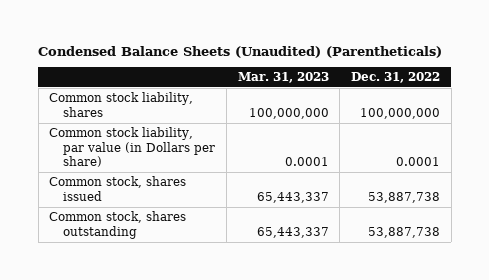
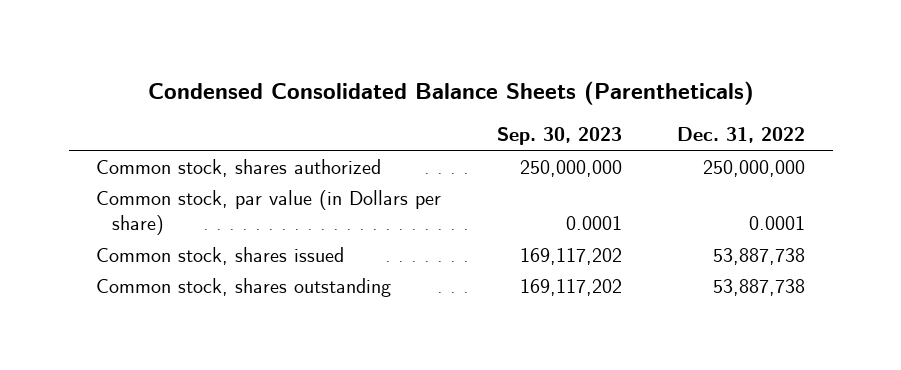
- Condensed Balance Sheets (Unaudited) (Parentheticals)
+ Condensed Consolidated Balance Sheets (Parentheticals)
- | Mar. 31, 2023 | Dec. 31, 2022
+ | Sep. 30, 2023 | Dec. 31, 2022
- Common stock liability, shares | 100,000,000 | 100,000,000
- Common stock liability, par value (in Dollars per share) | 0.0001 | 0.0001
+ Common stock, shares authorized | 250,000,000 | 250,000,000
+ Common stock, par value (in Dollars per share) | 0.0001 | 0.0001

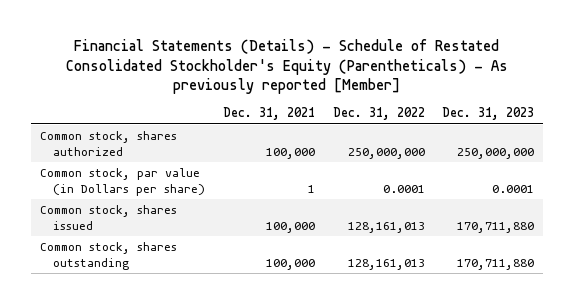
- Condensed Consolidated Balance Sheets (Parentheticals)
+ Financial Statements (Details) - Schedule of Restated Consolidated Stockholder's Equity (Parentheticals) - As previously reported [Member]
- | Sep. 30, 2023 | Dec. 31, 2022
+ | Dec. 31, 2021 | Dec. 31, 2022 | Dec. 31, 2023
- Common stock, shares issued | 169,117,202 | 53,887,738
- Common stock, shares outstanding | 169,117,202 | 53,887,738
+ Common stock, shares issued | 100,000 | 128,161,013 | 170,711,880
+ Common stock, shares outstanding | 100,000 | 128,161,013 | 170,711,880

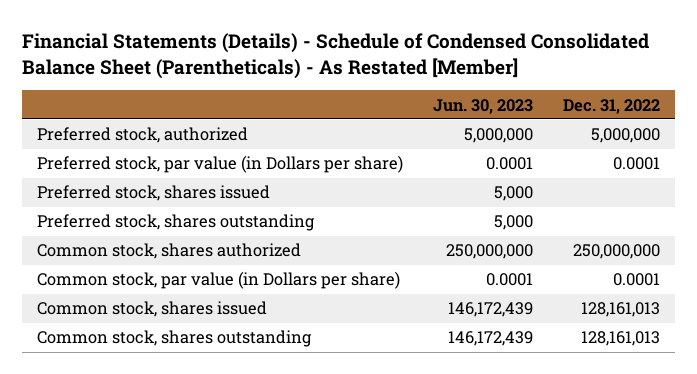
- Financial Statements (Details) - Schedule of Restated Consolidated Stockholder's Equity (Parentheticals) - As previously reported [Member]
+ Financial Statements (Details) - Schedule of Condensed Consolidated Balance Sheet (Parentheticals) - As Restated [Member]
- | Dec. 31, 2021 | Dec. 31, 2022 | Dec. 31, 2023
+ | Jun. 30, 2023 | Dec. 31, 2022
+ Preferred stock, authorized | 5,000,000 | 5,000,000
+ Preferred stock, par value (in Dollars per share) | 0.0001 | 0.0001
+ Preferred stock, shares issued | 5,000 |
+ Preferred stock, shares outstanding | 5,000 |

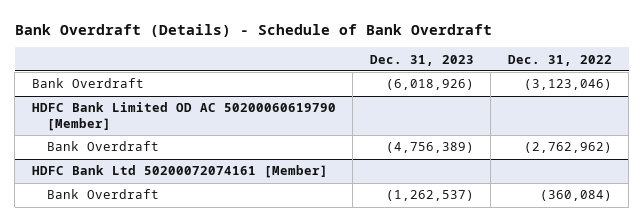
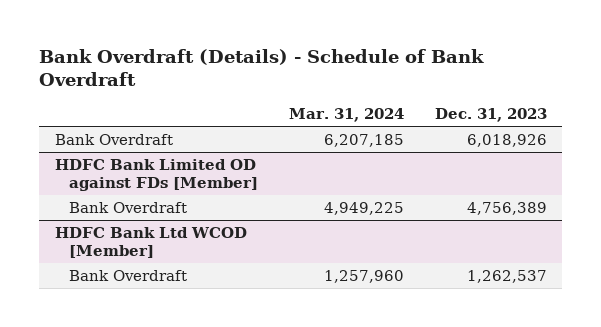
- | Dec. 31, 2023 | Dec. 31, 2022
+ | Mar. 31, 2024 | Dec. 31, 2023
- Bank Overdraft | (6,018,926) | (3,123,046)
- HDFC Bank Limited OD AC 50200060619790 [Member]
- Bank Overdraft | (4,756,389) | (2,762,962)
- HDFC Bank Ltd 50200072074161 [Member]
- Bank Overdraft | (1,262,537) | (360,084)
+ Bank Overdraft | 6,207,185 | 6,018,926
+ HDFC Bank Limited OD against FDs [Member]
+ Bank Overdraft | 4,949,225 | 4,756,389
+ HDFC Bank Ltd WCOD [Member]
+ Bank Overdraft | 1,257,960 | 1,262,537

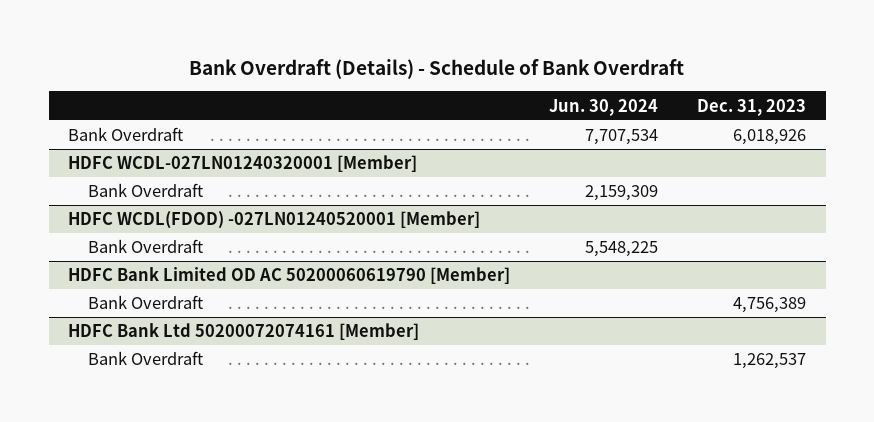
- | Mar. 31, 2024 | Dec. 31, 2023
+ | Jun. 30, 2024 | Dec. 31, 2023
- HDFC Bank Limited OD against FDs [Member]
+ HDFC WCDL-027LN01240320001 [Member]
+ Bank Overdraft | 2,159,309 |
+ HDFC WCDL(FDOD) -027LN01240520001 [Member]
+ Bank Overdraft | 5,548,225 |
+ HDFC Bank Limited OD AC 50200060619790 [Member]
- HDFC Bank Ltd WCOD [Member]
+ HDFC Bank Ltd 50200072074161 [Member]

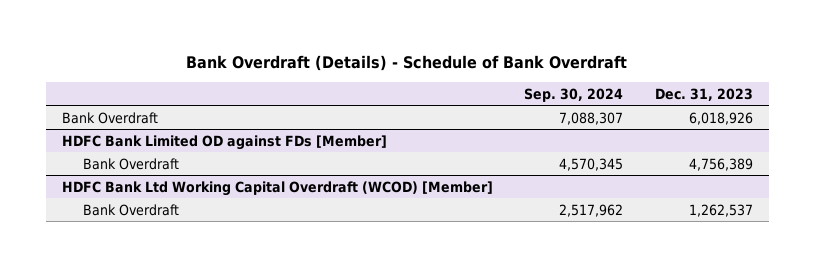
- | Jun. 30, 2024 | Dec. 31, 2023
+ | Sep. 30, 2024 | Dec. 31, 2023
- HDFC WCDL-027LN01240320001 [Member]
- Bank Overdraft | 2,159,309 |
- HDFC WCDL(FDOD) -027LN01240520001 [Member]
- Bank Overdraft | 5,548,225 |
- HDFC Bank Limited OD AC 50200060619790 [Member]
+ HDFC Bank Limited OD against FDs [Member]
- HDFC Bank Ltd 50200072074161 [Member]
+ HDFC Bank Ltd Working Capital Overdraft (WCOD) [Member]

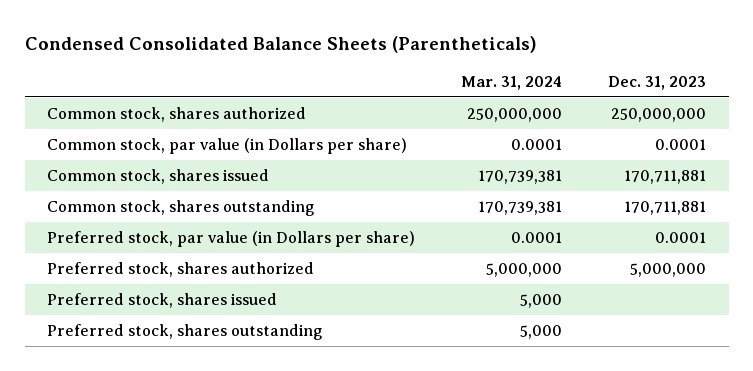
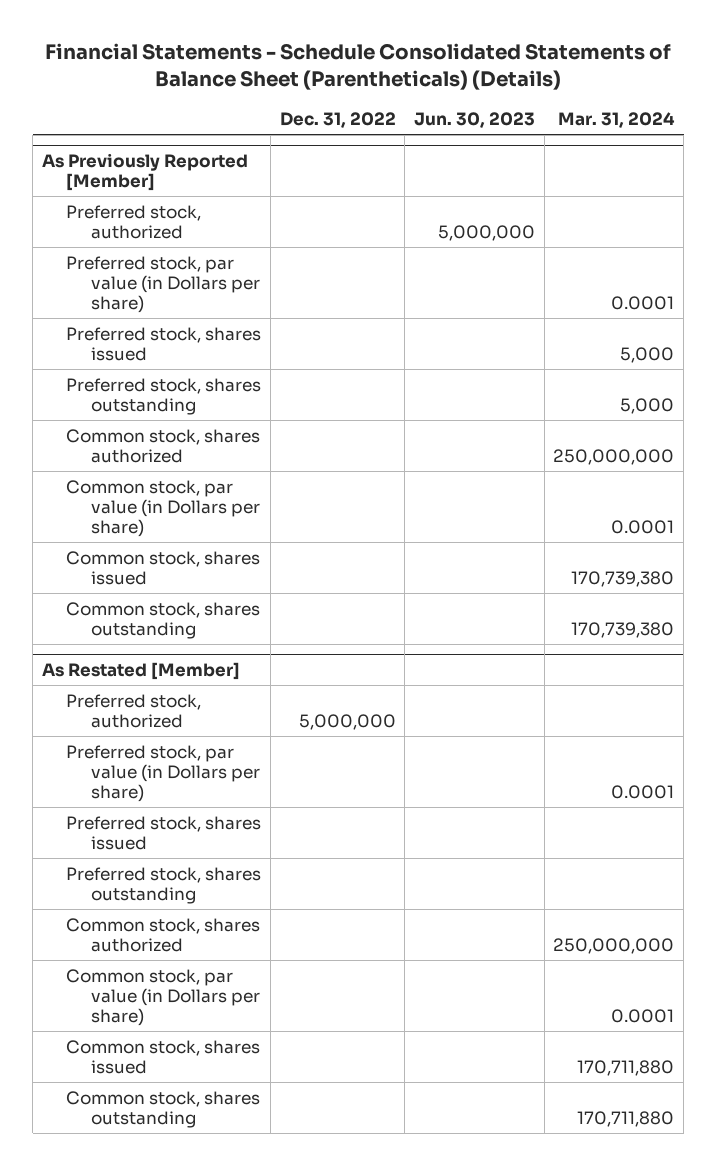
- Condensed Consolidated Balance Sheets (Parentheticals)
+ Financial Statements - Schedule Consolidated Statements of Balance Sheet (Parentheticals) (Details)
- | Mar. 31, 2024 | Dec. 31, 2023
+ | Dec. 31, 2022 | Jun. 30, 2023 | Mar. 31, 2024
- Common stock, shares authorized | 250,000,000 | 250,000,000
- Common stock, par value (in Dollars per share) | 0.0001 | 0.0001
- Common stock, shares issued | 170,739,381 | 170,711,881
- Common stock, shares outstanding | 170,739,381 | 170,711,881
+ As Previously Reported [Member]
+ Preferred stock, authorized | | 5,000,000 |
- Preferred stock, shares authorized | 5,000,000 | 5,000,000
+ Common stock, shares authorized | | | 250,000,000
+ Common stock, par value (in Dollars per share) | | | 0.0001
+ Common stock, shares issued | | | 170,739,380
+ Common stock, shares outstanding | | | 170,739,380
+ As Restated [Member]
+ Preferred stock, authorized | 5,000,000 | |
+ Preferred stock, par value (in Dollars per share) | | | 0.0001
+ Preferred stock, shares issued
+ Preferred stock, shares outstanding
+ Common stock, shares authorized | | | 250,000,000
+ Common stock, par value (in Dollars per share) | | | 0.0001
+ Common stock, shares issued | | | 170,711,880
+ Common stock, shares outstanding | | | 170,711,880

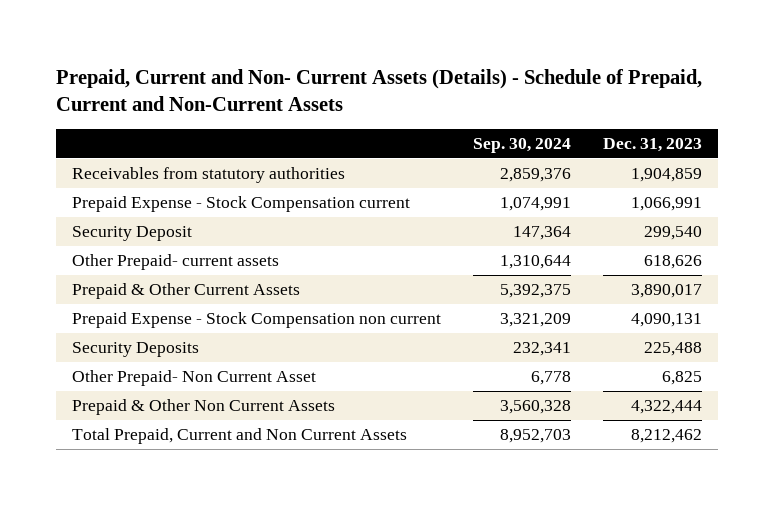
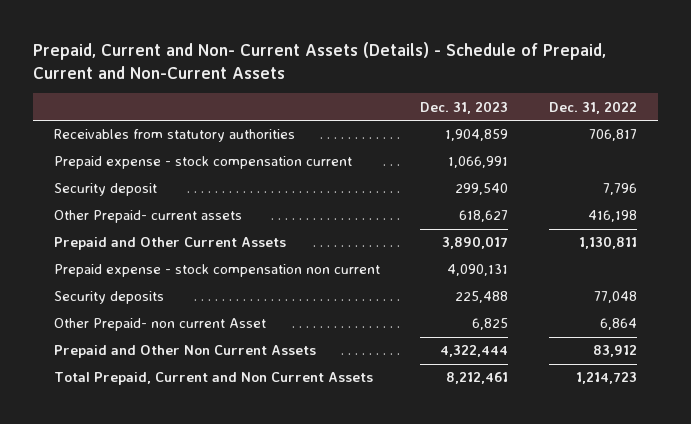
- | Sep. 30, 2024 | Dec. 31, 2023
+ | Dec. 31, 2023 | Dec. 31, 2022
- Prepaid Expense - Stock Compensation current | 1,074,991 | 1,066,991
- Security Deposit | 147,364 | 299,540
- Other Prepaid- current assets | 1,310,644 | 618,626
- Prepaid & Other Current Assets | 5,392,375 | 3,890,017
- Prepaid Expense - Stock Compensation non current | 3,321,209 | 4,090,131
- Security Deposits | 232,341 | 225,488
- Other Prepaid- Non Current Asset | 6,778 | 6,825
- Prepaid & Other Non Current Assets | 3,560,328 | 4,322,444
- Total Prepaid, Current and Non Current Assets | 8,952,703 | 8,212,462
+ Prepaid expense - stock compensation current | 1,066,991 |
+ Security deposit | 299,540 | 7,796
+ Other Prepaid- current assets | 618,627 | 416,198
+ Prepaid and Other Current Assets | 3,890,017 | 1,130,811
+ Prepaid expense - stock compensation non current | 4,090,131 |
+ Security deposits | 225,488 | 77,048
+ Other Prepaid- non current Asset | 6,825 | 6,864
+ Prepaid and Other Non Current Assets | 4,322,444 | 83,912
+ Total Prepaid, Current and Non Current Assets | 8,212,461 | 1,214,723

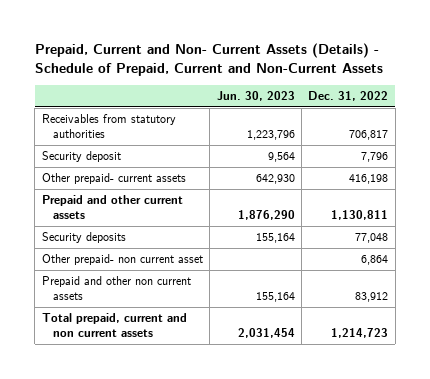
- | Dec. 31, 2023 | Dec. 31, 2022
+ | Jun. 30, 2023 | Dec. 31, 2022
- Prepaid expense - stock compensation current | 1,066,991 |
- Other Prepaid- current assets | 618,627 | 416,198
- Prepaid and Other Current Assets | 3,890,017 | 1,130,811
- Prepaid expense - stock compensation non current | 4,090,131 |
+ Other prepaid- current assets | 642,930 | 416,198
+ Prepaid and other current assets | 1,876,290 | 1,130,811
- Other Prepaid- non current Asset | 6,825 | 6,864
- Prepaid and Other Non Current Assets | 4,322,444 | 83,912
- Total Prepaid, Current and Non Current Assets | 8,212,461 | 1,214,723
+ Other prepaid- non current asset | | 6,864
+ Prepaid and other non current assets | 155,164 | 83,912
+ Total prepaid, current and non current assets | 2,031,454 | 1,214,723

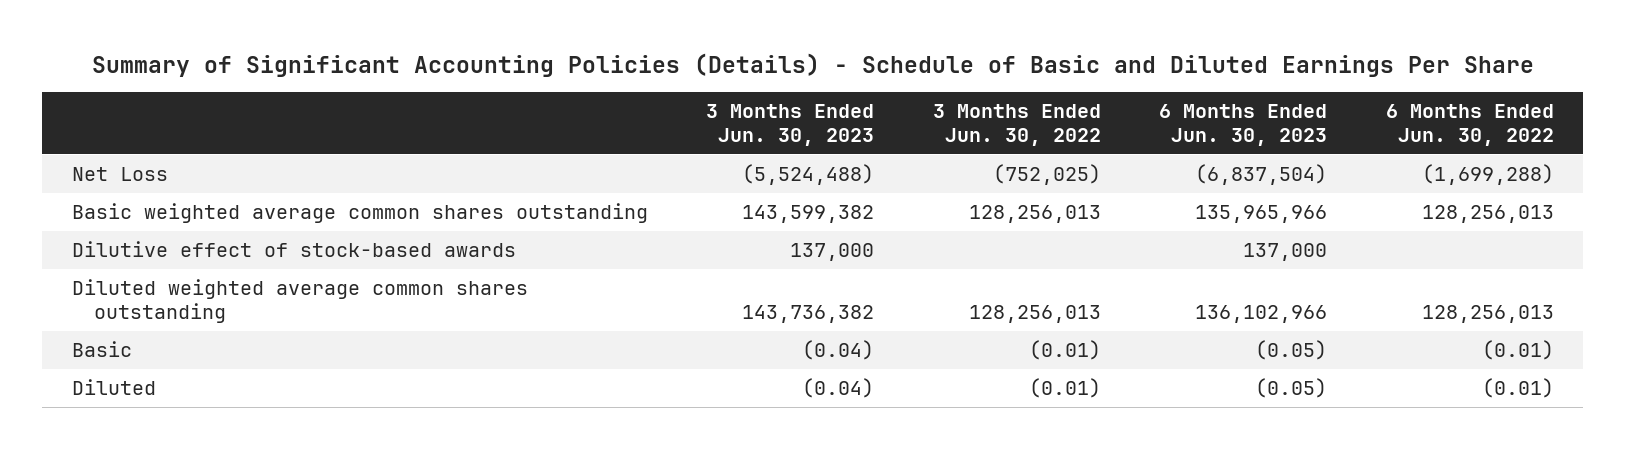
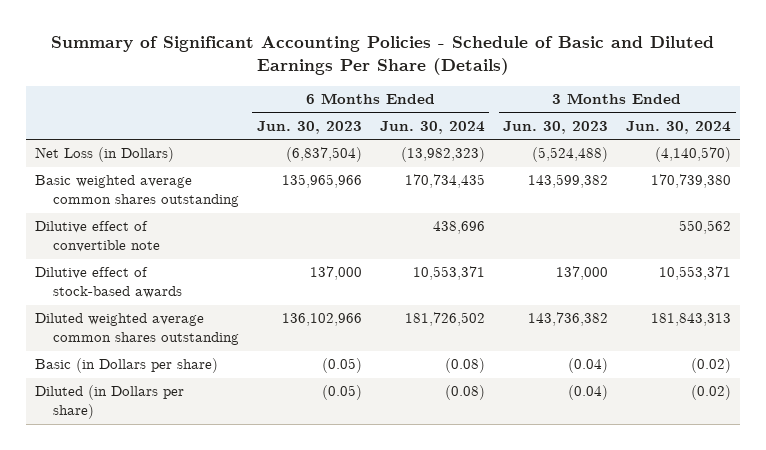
- Summary of Significant Accounting Policies (Details) - Schedule of Basic and Diluted Earnings Per Share
+ Summary of Significant Accounting Policies - Schedule of Basic and Diluted Earnings Per Share (Details)
- | 3 Months Ended Jun. 30, 2023 | 3 Months Ended Jun. 30, 2022 | 6 Months Ended Jun. 30, 2023 | 6 Months Ended Jun. 30, 2022
+ | 6 Months Ended Jun. 30, 2023 | 6 Months Ended Jun. 30, 2024 | 3 Months Ended Jun. 30, 2023 | 3 Months Ended Jun. 30, 2024
- Net Loss | (5,524,488) | (752,025) | (6,837,504) | (1,699,288)
+ Net Loss (in Dollars) | (6,837,504) | (13,982,323) | (5,524,488) | (4,140,570)
+ Dilutive effect of convertible note | | 438,696 | | 550,562
- Basic | (0.04) | (0.01) | (0.05) | (0.01)
- Diluted | (0.04) | (0.01) | (0.05) | (0.01)
+ Basic (in Dollars per share) | (0.05) | (0.08) | (0.04) | (0.02)
+ Diluted (in Dollars per share) | (0.05) | (0.08) | (0.04) | (0.02)

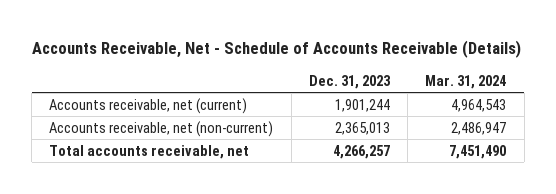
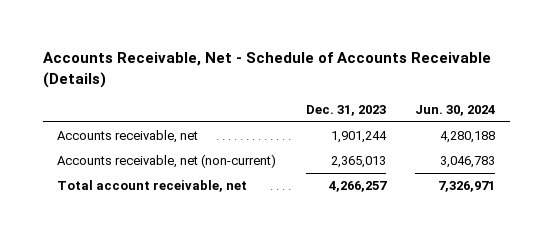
- | Dec. 31, 2023 | Mar. 31, 2024
+ | Dec. 31, 2023 | Jun. 30, 2024
- Accounts receivable, net (current) | 1,901,244 | 4,964,543
+ Accounts receivable, net | 1,901,244 | 4,280,188
- Total accounts receivable, net | 4,266,257 | 7,451,490
+ Total account receivable, net | 4,266,257 | 7,326,971

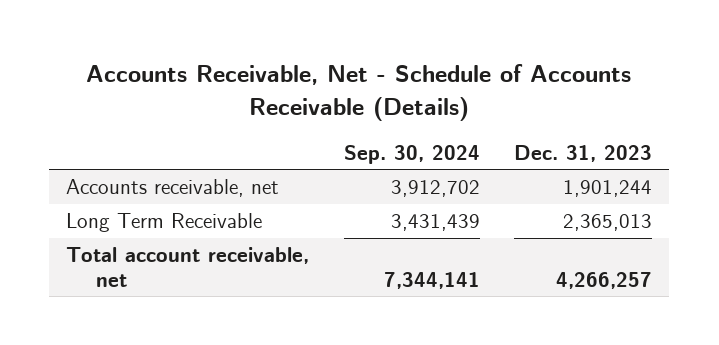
- | Dec. 31, 2023 | Jun. 30, 2024
+ | Sep. 30, 2024 | Dec. 31, 2023
- Accounts receivable, net (non-current) | 2,365,013 | 3,046,783
+ Long Term Receivable | 3,431,439 | 2,365,013

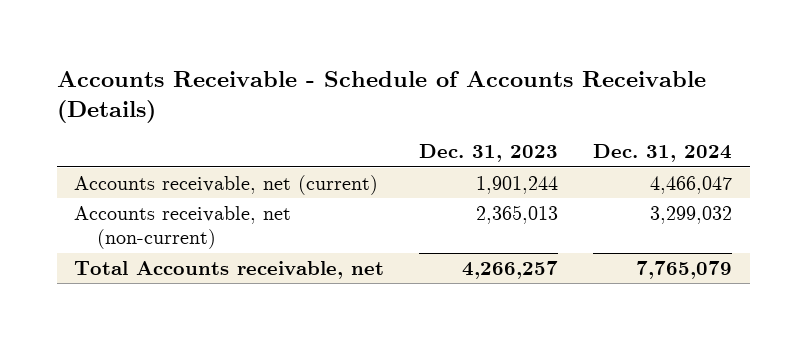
- Accounts Receivable, Net - Schedule of Accounts Receivable (Details)
+ Accounts Receivable - Schedule of Accounts Receivable (Details)
- | Sep. 30, 2024 | Dec. 31, 2023
+ | Dec. 31, 2023 | Dec. 31, 2024
- Accounts receivable, net | 3,912,702 | 1,901,244
- Long Term Receivable | 3,431,439 | 2,365,013
- Total account receivable, net | 7,344,141 | 4,266,257
+ Accounts receivable, net (current) | 1,901,244 | 4,466,047
+ Accounts receivable, net (non-current) | 2,365,013 | 3,299,032
+ Total Accounts receivable, net | 4,266,257 | 7,765,079

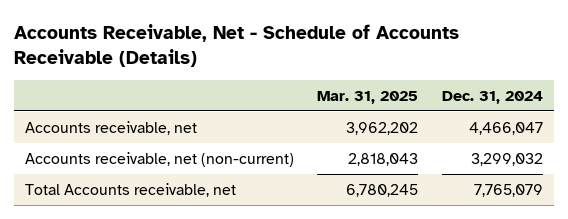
- Accounts Receivable - Schedule of Accounts Receivable (Details)
+ Accounts Receivable, Net - Schedule of Accounts Receivable (Details)
- | Dec. 31, 2023 | Dec. 31, 2024
+ | Mar. 31, 2025 | Dec. 31, 2024
- Accounts receivable, net (current) | 1,901,244 | 4,466,047
+ Accounts receivable, net | 3,962,202 | 4,466,047

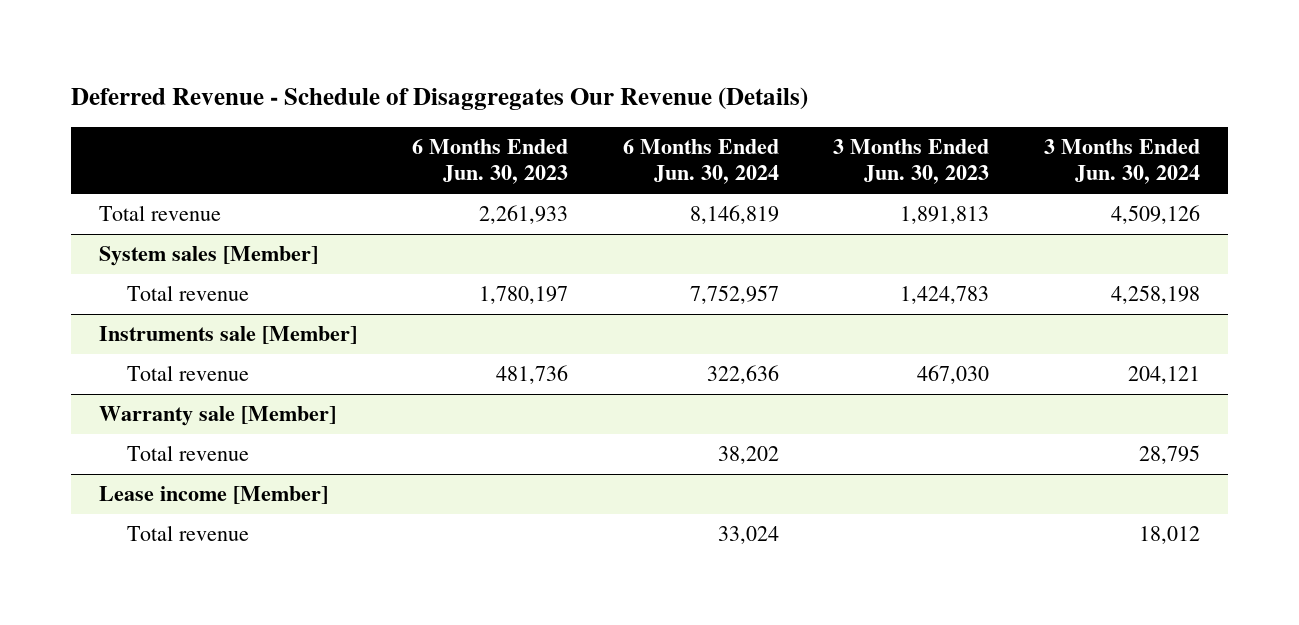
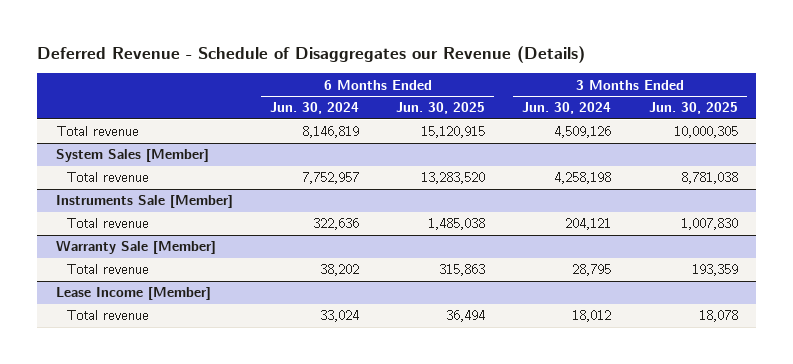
- Deferred Revenue - Schedule of Disaggregates Our Revenue (Details)
+ Deferred Revenue - Schedule of Disaggregates our Revenue (Details)
- | 6 Months Ended Jun. 30, 2023 | 6 Months Ended Jun. 30, 2024 | 3 Months Ended Jun. 30, 2023 | 3 Months Ended Jun. 30, 2024
+ | 6 Months Ended Jun. 30, 2024 | 6 Months Ended Jun. 30, 2025 | 3 Months Ended Jun. 30, 2024 | 3 Months Ended Jun. 30, 2025
- System sales [Member]
+ System Sales [Member]
- Instruments sale [Member]
+ Instruments Sale [Member]
- Warranty sale [Member]
+ Warranty Sale [Member]
- Lease income [Member]
+ Lease Income [Member]

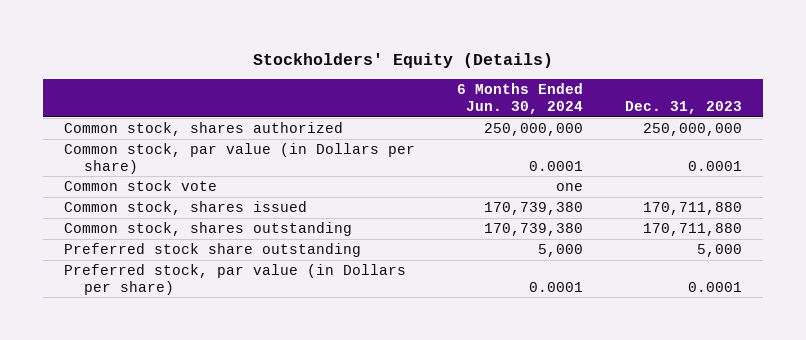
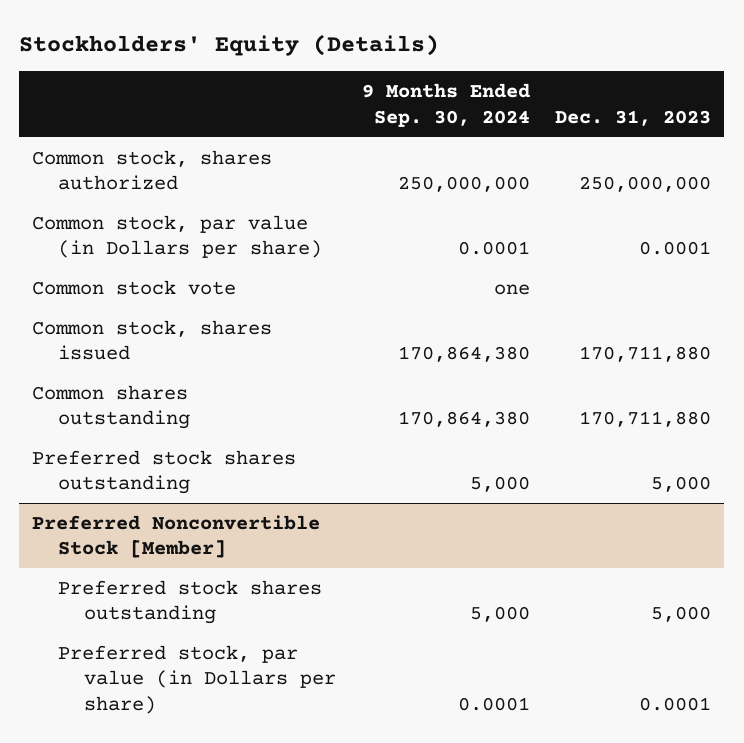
- | 6 Months Ended Jun. 30, 2024 | Dec. 31, 2023
+ | 9 Months Ended Sep. 30, 2024 | Dec. 31, 2023
- Common stock, shares outstanding | 170,739,380 | 170,711,880
- Preferred stock share outstanding | 5,000 | 5,000
+ Common shares outstanding | 170,864,380 | 170,711,880
+ Preferred stock shares outstanding | 5,000 | 5,000
+ Preferred Nonconvertible Stock [Member]
+ Preferred stock shares outstanding | 5,000 | 5,000

